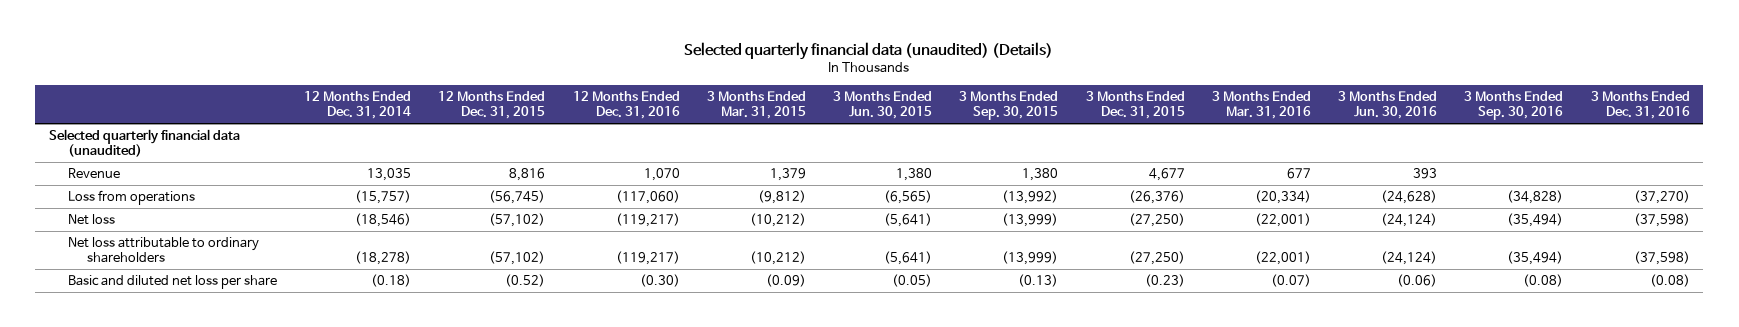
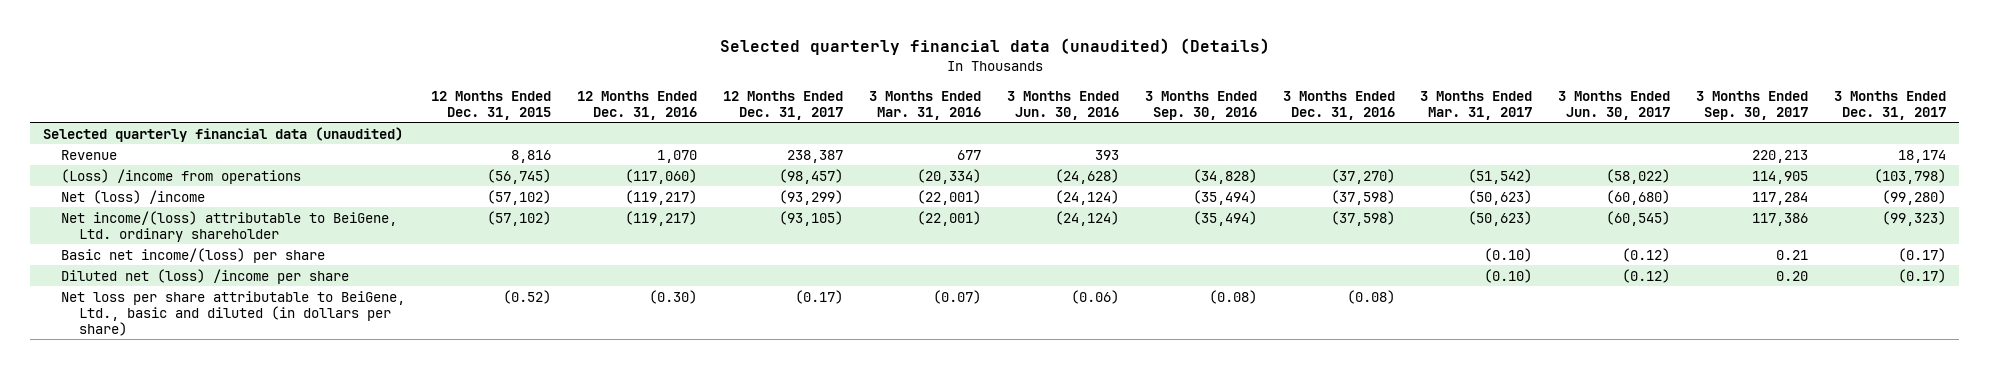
- | 12 Months Ended Dec. 31, 2014 | 12 Months Ended Dec. 31, 2015 | 12 Months Ended Dec. 31, 2016 | 3 Months Ended Mar. 31, 2015 | 3 Months Ended Jun. 30, 2015 | 3 Months Ended Sep. 30, 2015 | 3 Months Ended Dec. 31, 2015 | 3 Months Ended Mar. 31, 2016 | 3 Months Ended Jun. 30, 2016 | 3 Months Ended Sep. 30, 2016 | 3 Months Ended Dec. 31, 2016
+ | 12 Months Ended Dec. 31, 2015 | 12 Months Ended Dec. 31, 2016 | 12 Months Ended Dec. 31, 2017 | 3 Months Ended Mar. 31, 2016 | 3 Months Ended Jun. 30, 2016 | 3 Months Ended Sep. 30, 2016 | 3 Months Ended Dec. 31, 2016 | 3 Months Ended Mar. 31, 2017 | 3 Months Ended Jun. 30, 2017 | 3 Months Ended Sep. 30, 2017 | 3 Months Ended Dec. 31, 2017
- Loss from operations | (15,757) | (56,745) | (117,060) | (9,812) | (6,565) | (13,992) | (26,376) | (20,334) | (24,628) | (34,828) | (37,270)
- Net loss | (18,546) | (57,102) | (119,217) | (10,212) | (5,641) | (13,999) | (27,250) | (22,001) | (24,124) | (35,494) | (37,598)
- Net loss attributable to ordinary shareholders | (18,278) | (57,102) | (119,217) | (10,212) | (5,641) | (13,999) | (27,250) | (22,001) | (24,124) | (35,494) | (37,598)
- Basic and diluted net loss per share | (0.18) | (0.52) | (0.30) | (0.09) | (0.05) | (0.13) | (0.23) | (0.07) | (0.06) | (0.08) | (0.08)
+ (Loss) /income from operations | (56,745) | (117,060) | (98,457) | (20,334) | (24,628) | (34,828) | (37,270) | (51,542) | (58,022) | 114,905 | (103,798)
+ Net (loss) /income | (57,102) | (119,217) | (93,299) | (22,001) | (24,124) | (35,494) | (37,598) | (50,623) | (60,680) | 117,284 | (99,280)
+ Net income/(loss) attributable to BeiGene, Ltd. ordinary shareholder | (57,102) | (119,217) | (93,105) | (22,001) | (24,124) | (35,494) | (37,598) | (50,623) | (60,545) | 117,386 | (99,323)
+ Basic net income/(loss) per share | | | | | | | | (0.10) | (0.12) | 0.21 | (0.17)
+ Diluted net (loss) /income per share | | | | | | | | (0.10) | (0.12) | 0.20 | (0.17)
+ Net loss per share attributable to BeiGene, Ltd., basic and diluted (in dollars per share) | (0.52) | (0.30) | (0.17) | (0.07) | (0.06) | (0.08) | (0.08) | | | |

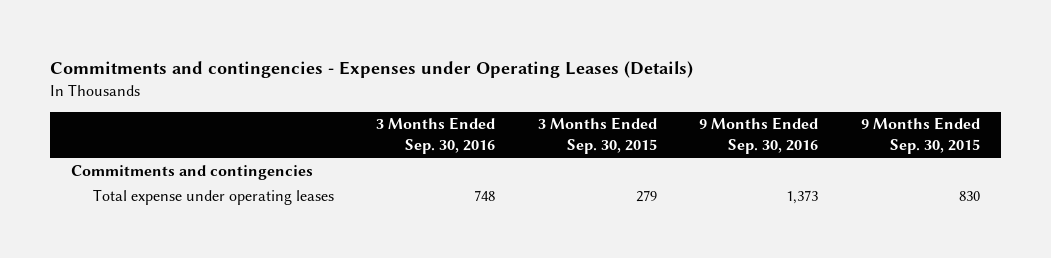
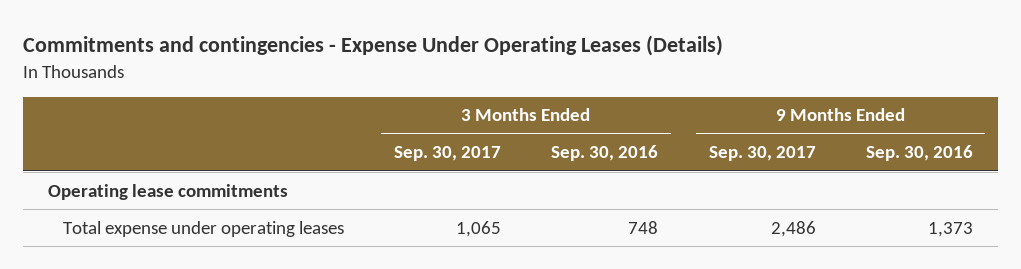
- Commitments and contingencies - Expenses under Operating Leases (Details)
+ Commitments and contingencies - Expense Under Operating Leases (Details)
- | 3 Months Ended Sep. 30, 2016 | 3 Months Ended Sep. 30, 2015 | 9 Months Ended Sep. 30, 2016 | 9 Months Ended Sep. 30, 2015
+ | 3 Months Ended Sep. 30, 2017 | 3 Months Ended Sep. 30, 2016 | 9 Months Ended Sep. 30, 2017 | 9 Months Ended Sep. 30, 2016
- Commitments and contingencies
+ Operating lease commitments

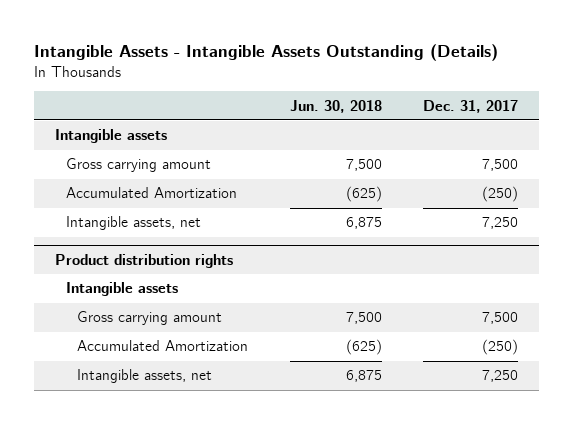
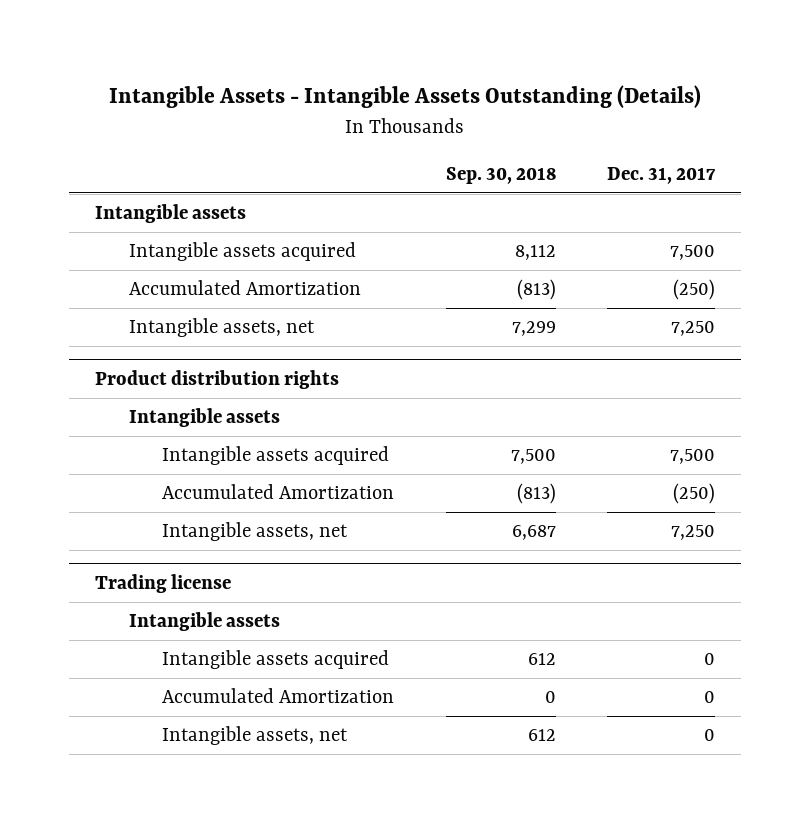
- | Jun. 30, 2018 | Dec. 31, 2017
+ | Sep. 30, 2018 | Dec. 31, 2017
- Gross carrying amount | 7,500 | 7,500
+ Intangible assets acquired | 8,112 | 7,500
@ Product distribution rights
- Gross carrying amount | 7,500 | 7,500
+ Intangible assets acquired | 7,500 | 7,500
+ Trading license
+ Intangible assets
+ Intangible assets acquired | 612 | 0
+ Accumulated Amortization | 0 | 0
+ Intangible assets, net | 612 | 0

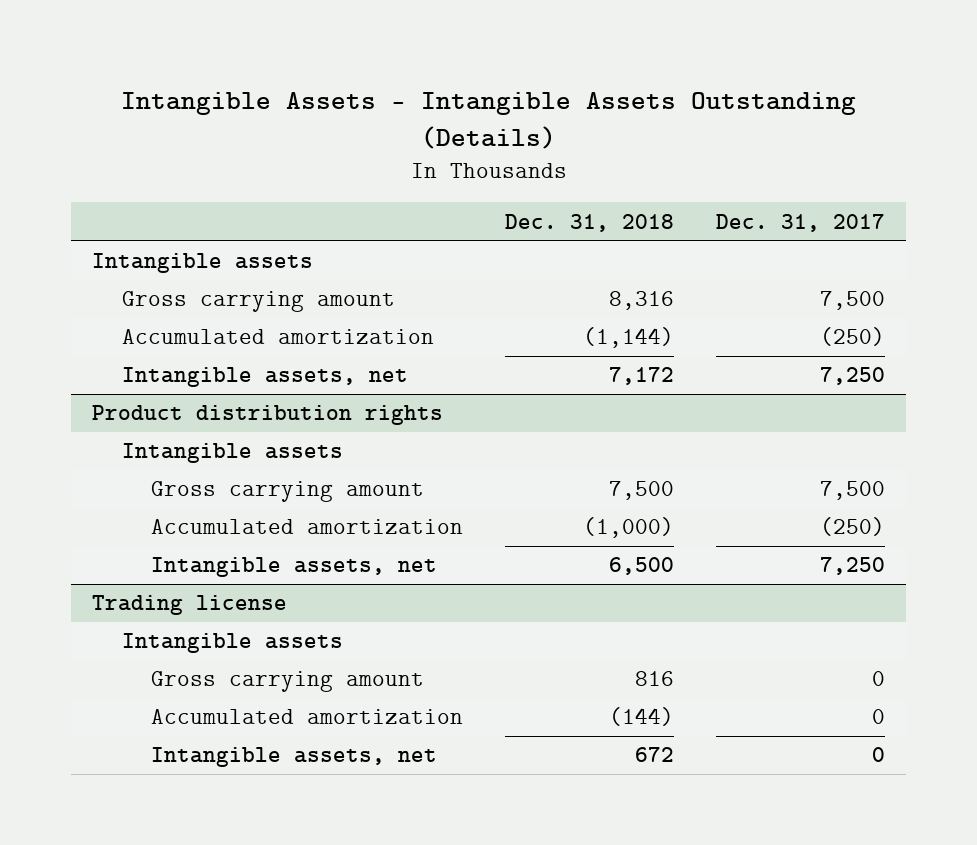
- | Sep. 30, 2018 | Dec. 31, 2017
+ | Dec. 31, 2018 | Dec. 31, 2017
- Intangible assets acquired | 8,112 | 7,500
- Accumulated Amortization | (813) | (250)
+ Gross carrying amount | 8,316 | 7,500
+ Accumulated amortization | (1,144) | (250)
@ Product distribution rights
- Intangible assets acquired | 7,500 | 7,500
- Accumulated Amortization | (813) | (250)
+ Gross carrying amount | 7,500 | 7,500
+ Accumulated amortization | (1,000) | (250)
@ Trading license
- Intangible assets acquired | 612 | 0
- Accumulated Amortization | 0 | 0
+ Gross carrying amount | 816 | 0
+ Accumulated amortization | (144) | 0

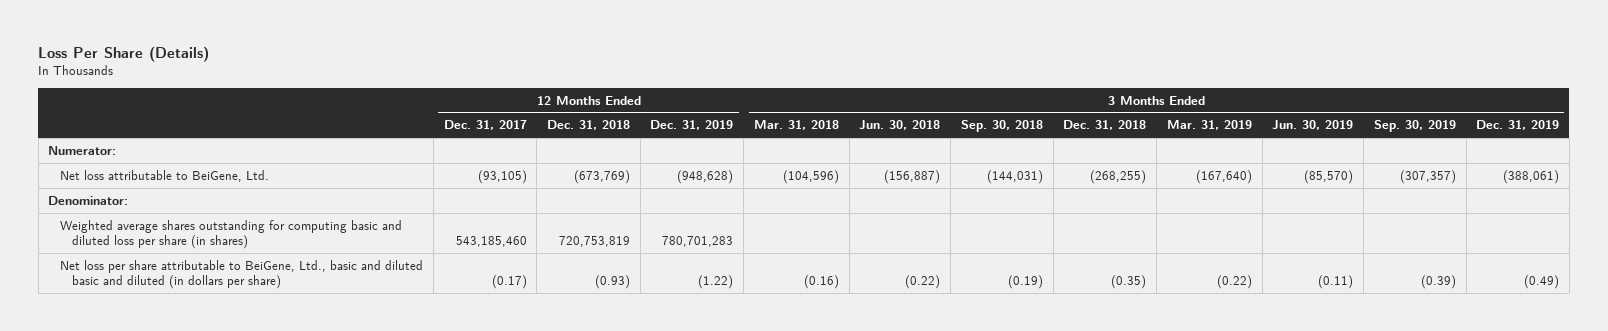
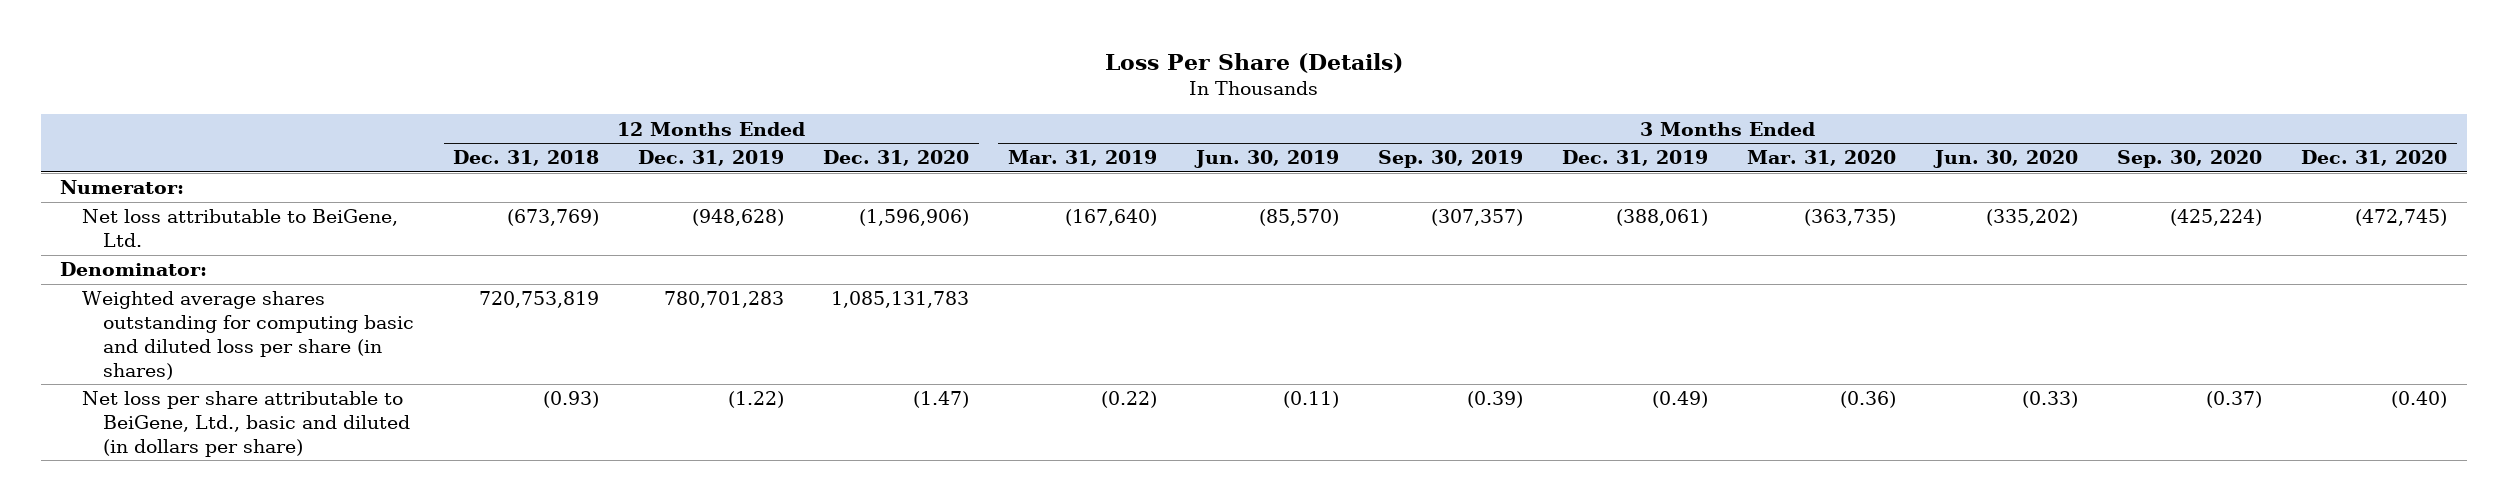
- | 12 Months Ended Dec. 31, 2017 | 12 Months Ended Dec. 31, 2018 | 12 Months Ended Dec. 31, 2019 | 3 Months Ended Mar. 31, 2018 | 3 Months Ended Jun. 30, 2018 | 3 Months Ended Sep. 30, 2018 | 3 Months Ended Dec. 31, 2018 | 3 Months Ended Mar. 31, 2019 | 3 Months Ended Jun. 30, 2019 | 3 Months Ended Sep. 30, 2019 | 3 Months Ended Dec. 31, 2019
+ | 12 Months Ended Dec. 31, 2018 | 12 Months Ended Dec. 31, 2019 | 12 Months Ended Dec. 31, 2020 | 3 Months Ended Mar. 31, 2019 | 3 Months Ended Jun. 30, 2019 | 3 Months Ended Sep. 30, 2019 | 3 Months Ended Dec. 31, 2019 | 3 Months Ended Mar. 31, 2020 | 3 Months Ended Jun. 30, 2020 | 3 Months Ended Sep. 30, 2020 | 3 Months Ended Dec. 31, 2020
- Net loss per share attributable to BeiGene, Ltd., basic and diluted basic and diluted (in dollars per share) | (0.17) | (0.93) | (1.22) | (0.16) | (0.22) | (0.19) | (0.35) | (0.22) | (0.11) | (0.39) | (0.49)
+ Net loss per share attributable to BeiGene, Ltd., basic and diluted (in dollars per share) | (0.93) | (1.22) | (1.47) | (0.22) | (0.11) | (0.39) | (0.49) | (0.36) | (0.33) | (0.37) | (0.40)

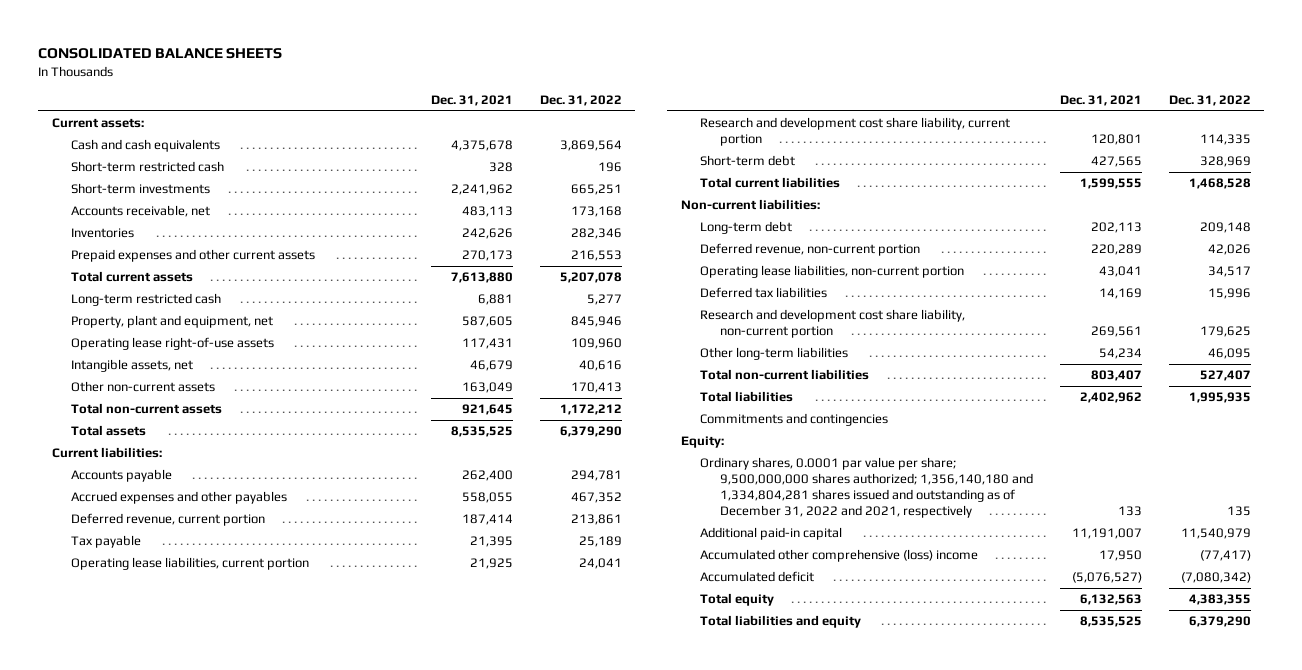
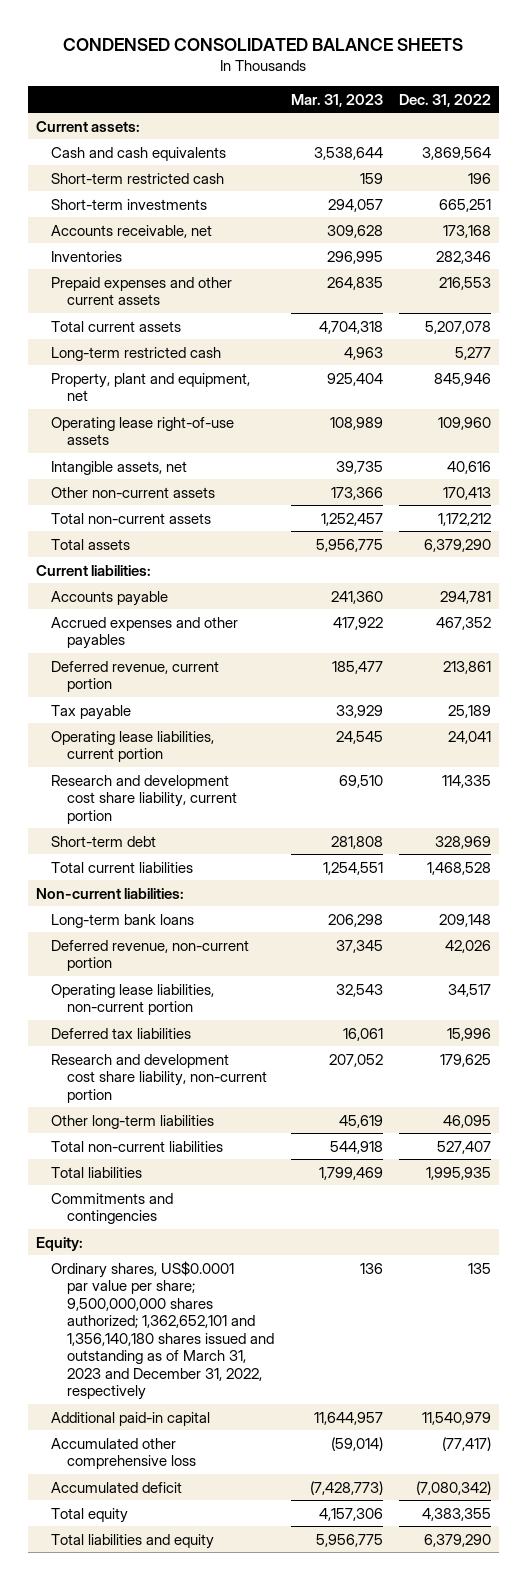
- CONSOLIDATED BALANCE SHEETS
+ CONDENSED CONSOLIDATED BALANCE SHEETS
- | Dec. 31, 2021 | Dec. 31, 2022
+ | Mar. 31, 2023 | Dec. 31, 2022
- Long-term debt | 202,113 | 209,148
+ Long-term bank loans | 206,298 | 209,148
- Ordinary shares, 0.0001 par value per share; 9,500,000,000 shares authorized; 1,356,140,180 and 1,334,804,281 shares issued and outstanding as of December 31, 2022 and 2021, respectively | 133 | 135
+ Ordinary shares, US$0.0001 par value per share; 9,500,000,000 shares authorized; 1,362,652,101 and 1,356,140,180 shares issued and outstanding as of March 31, 2023 and December 31, 2022, respectively | 136 | 135
- Accumulated other comprehensive (loss) income | 17,950 | (77,417)
+ Accumulated other comprehensive loss | (59,014) | (77,417)

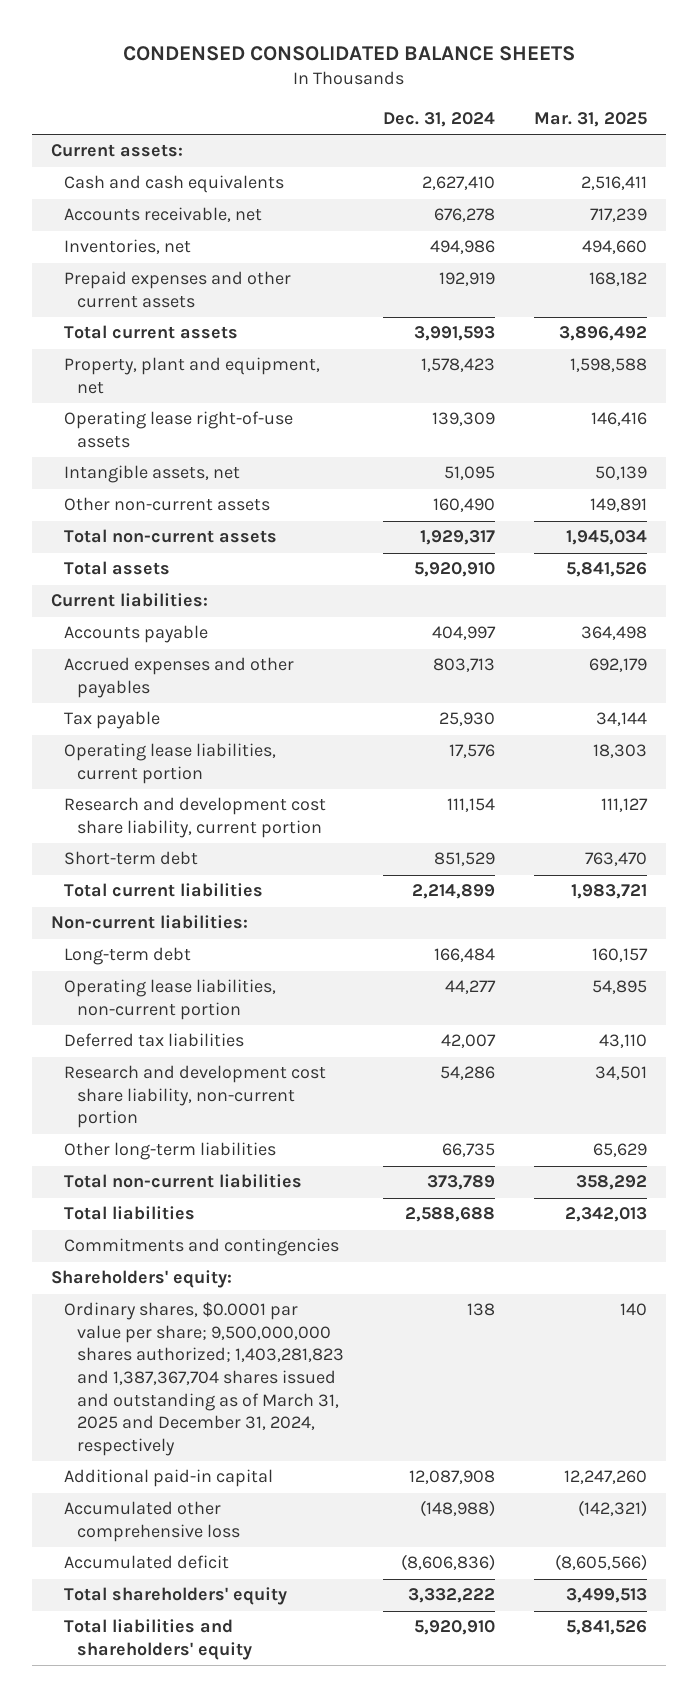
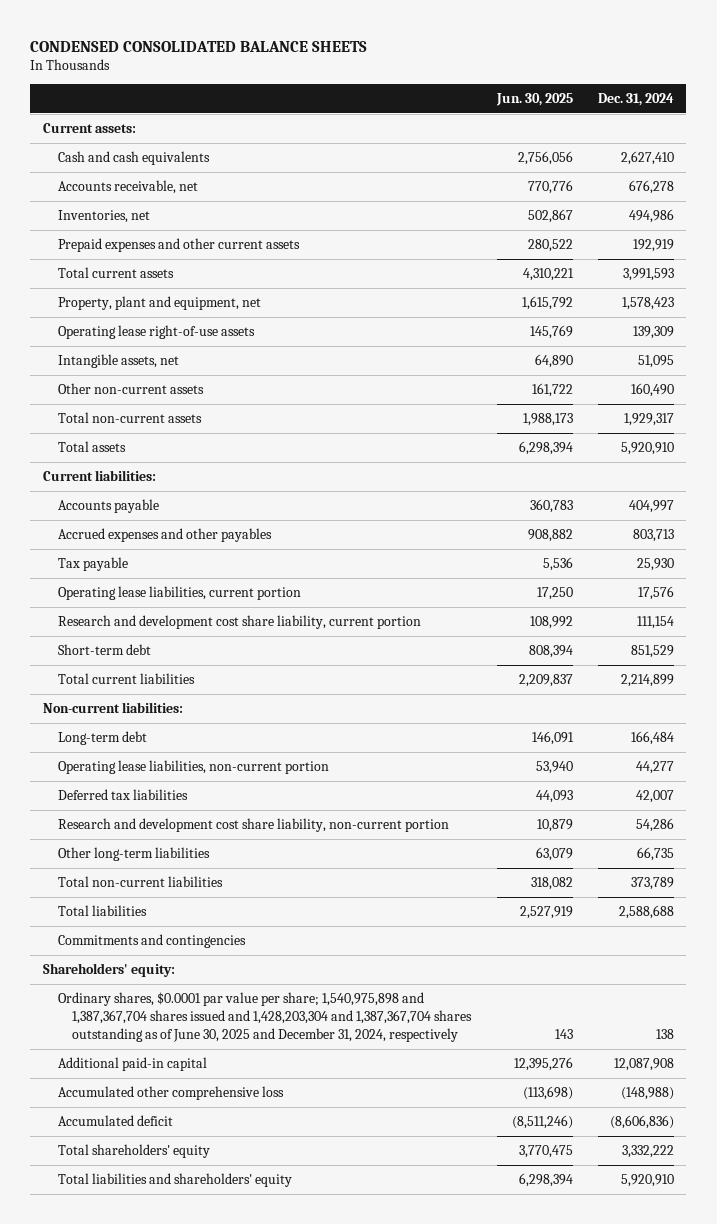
- | Dec. 31, 2024 | Mar. 31, 2025
+ | Jun. 30, 2025 | Dec. 31, 2024
- Ordinary shares, $0.0001 par value per share; 9,500,000,000 shares authorized; 1,403,281,823 and 1,387,367,704 shares issued and outstanding as of March 31, 2025 and December 31, 2024, respectively | 138 | 140
+ Ordinary shares, $0.0001 par value per share; 1,540,975,898 and 1,387,367,704 shares issued and 1,428,203,304 and 1,387,367,704 shares outstanding as of June 30, 2025 and December 31, 2024, respectively | 143 | 138

